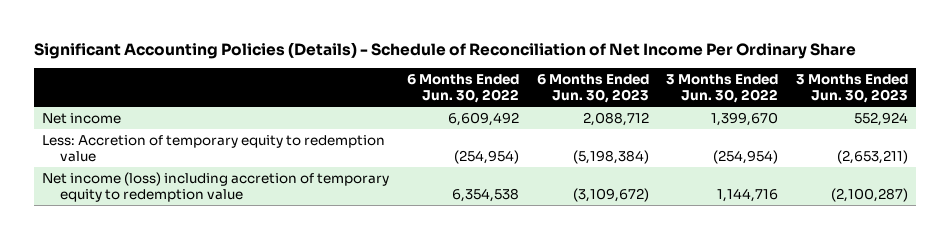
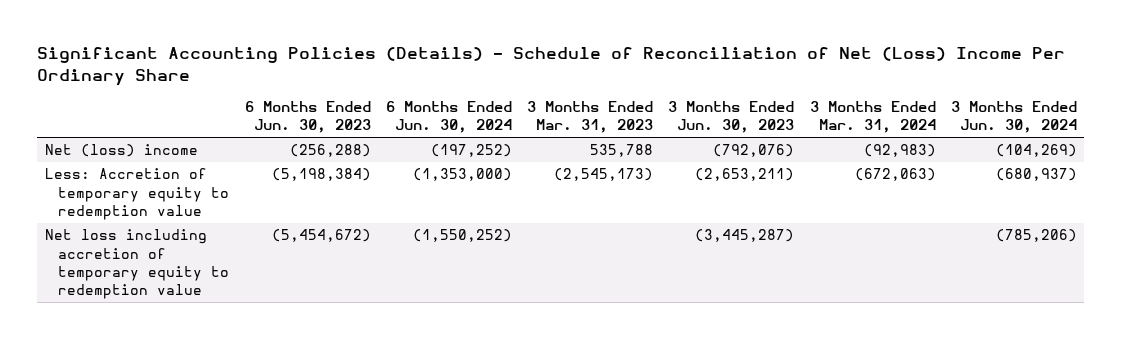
- Significant Accounting Policies (Details) - Schedule of Reconciliation of Net Income Per Ordinary Share
+ Significant Accounting Policies (Details) - Schedule of Reconciliation of Net (Loss) Income Per Ordinary Share
- | 6 Months Ended Jun. 30, 2022 | 6 Months Ended Jun. 30, 2023 | 3 Months Ended Jun. 30, 2022 | 3 Months Ended Jun. 30, 2023
+ | 6 Months Ended Jun. 30, 2023 | 6 Months Ended Jun. 30, 2024 | 3 Months Ended Mar. 31, 2023 | 3 Months Ended Jun. 30, 2023 | 3 Months Ended Mar. 31, 2024 | 3 Months Ended Jun. 30, 2024
- Net income | 6,609,492 | 2,088,712 | 1,399,670 | 552,924
+ Net (loss) income | (256,288) | (197,252) | 535,788 | (792,076) | (92,983) | (104,269)
- Net income (loss) including accretion of temporary equity to redemption value | 6,354,538 | (3,109,672) | 1,144,716 | (2,100,287)
+ Net loss including accretion of temporary equity to redemption value | (5,454,672) | (1,550,252) | | (3,445,287) | | (785,206)

